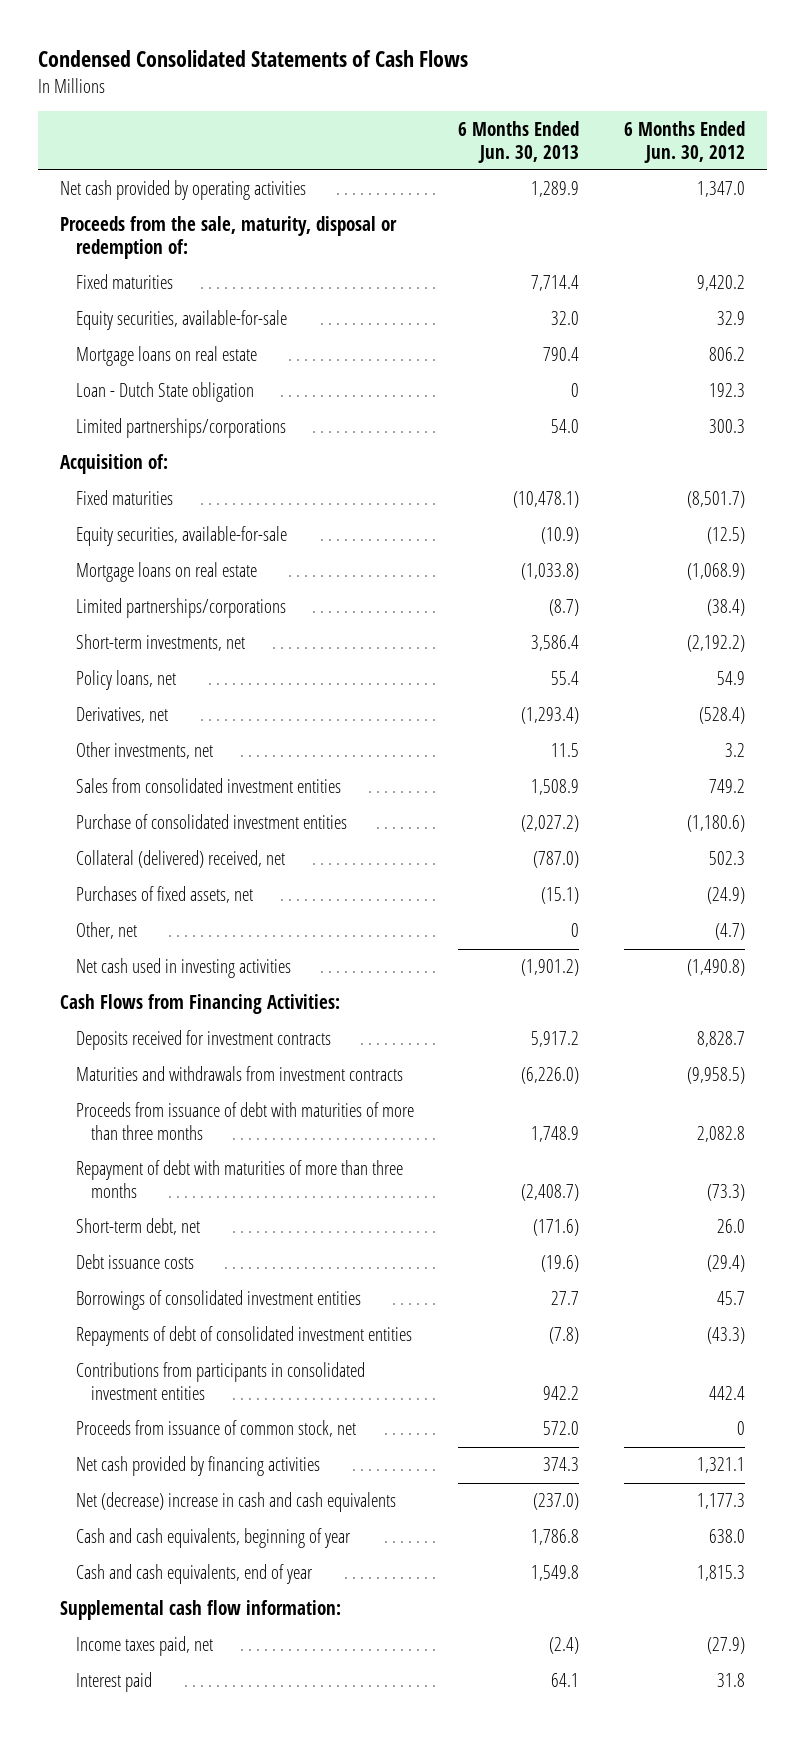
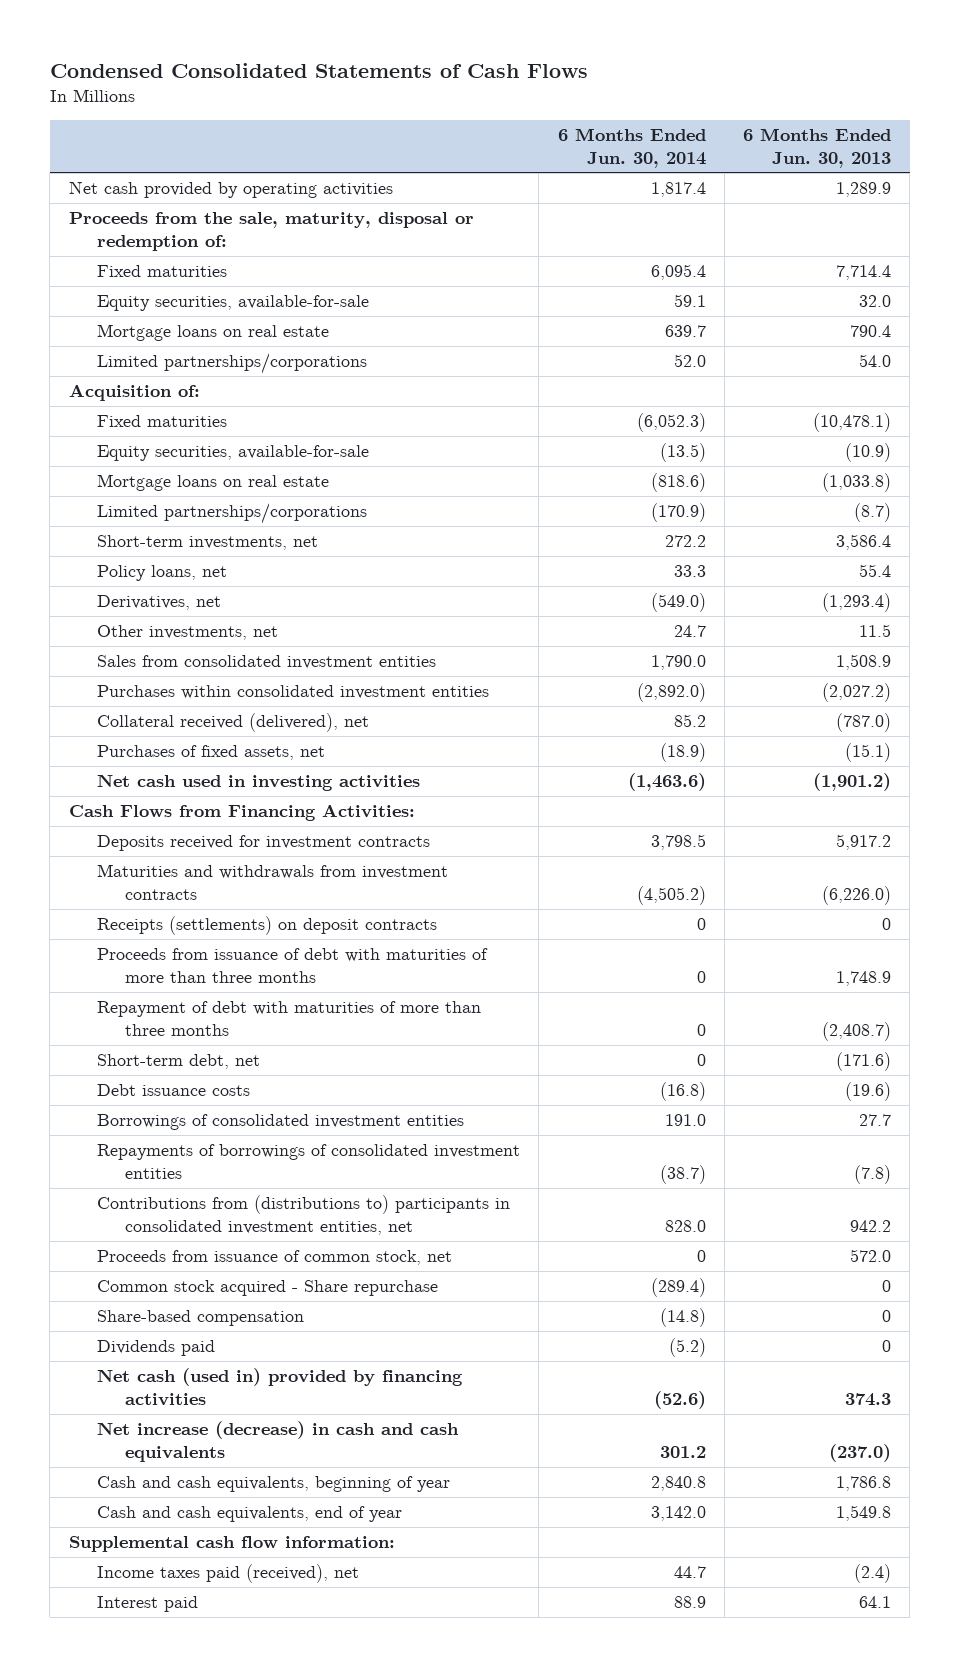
- | 6 Months Ended Jun. 30, 2013 | 6 Months Ended Jun. 30, 2012
+ | 6 Months Ended Jun. 30, 2014 | 6 Months Ended Jun. 30, 2013
- Loan - Dutch State obligation | 0 | 192.3
- Purchase of consolidated investment entities | (2,027.2) | (1,180.6)
- Collateral (delivered) received, net | (787.0) | 502.3
+ Purchases within consolidated investment entities | (2,892.0) | (2,027.2)
+ Collateral received (delivered), net | 85.2 | (787.0)
- Other, net | 0 | (4.7)
+ Receipts (settlements) on deposit contracts | 0 | 0
- Repayments of debt of consolidated investment entities | (7.8) | (43.3)
- Contributions from participants in consolidated investment entities | 942.2 | 442.4
+ Repayments of borrowings of consolidated investment entities | (38.7) | (7.8)
+ Contributions from (distributions to) participants in consolidated investment entities, net | 828.0 | 942.2
- Net cash provided by financing activities | 374.3 | 1,321.1
- Net (decrease) increase in cash and cash equivalents | (237.0) | 1,177.3
+ Common stock acquired - Share repurchase | (289.4) | 0
+ Share-based compensation | (14.8) | 0
+ Dividends paid | (5.2) | 0
+ Net cash (used in) provided by financing activities | (52.6) | 374.3
+ Net increase (decrease) in cash and cash equivalents | 301.2 | (237.0)
- Income taxes paid, net | (2.4) | (27.9)
+ Income taxes paid (received), net | 44.7 | (2.4)

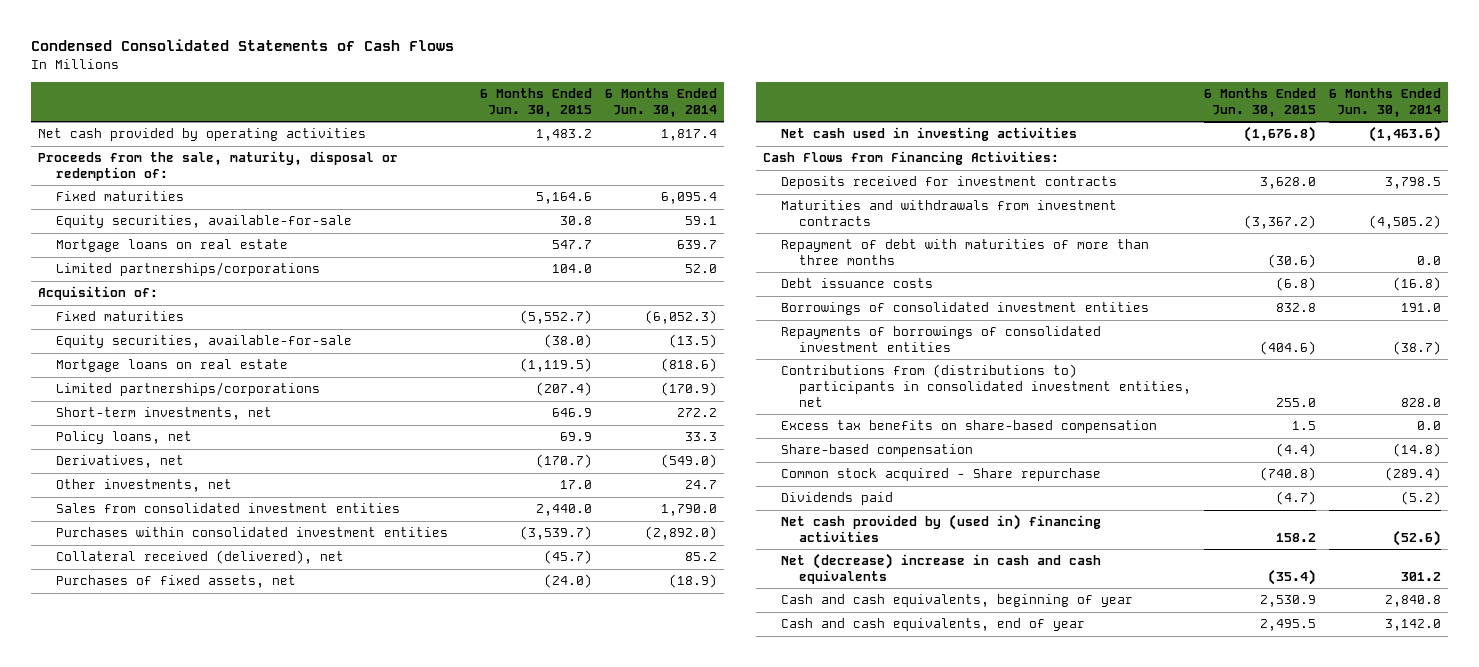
- | 6 Months Ended Jun. 30, 2014 | 6 Months Ended Jun. 30, 2013
+ | 6 Months Ended Jun. 30, 2015 | 6 Months Ended Jun. 30, 2014
- Receipts (settlements) on deposit contracts | 0 | 0
- Proceeds from issuance of debt with maturities of more than three months | 0 | 1,748.9
- Repayment of debt with maturities of more than three months | 0 | (2,408.7)
- Short-term debt, net | 0 | (171.6)
+ Repayment of debt with maturities of more than three months | (30.6) | 0.0
- Proceeds from issuance of common stock, net | 0 | 572.0
+ Excess tax benefits on share-based compensation | 1.5 | 0.0
moved down: Common stock acquired - Share repurchase | (740.8) | (289.4)
- Net cash (used in) provided by financing activities | (52.6) | 374.3
- Net increase (decrease) in cash and cash equivalents | 301.2 | (237.0)
+ Net cash provided by (used in) financing activities | 158.2 | (52.6)
+ Net (decrease) increase in cash and cash equivalents | (35.4) | 301.2
- Supplemental cash flow information:
- Income taxes paid (received), net | 44.7 | (2.4)
- Interest paid | 88.9 | 64.1

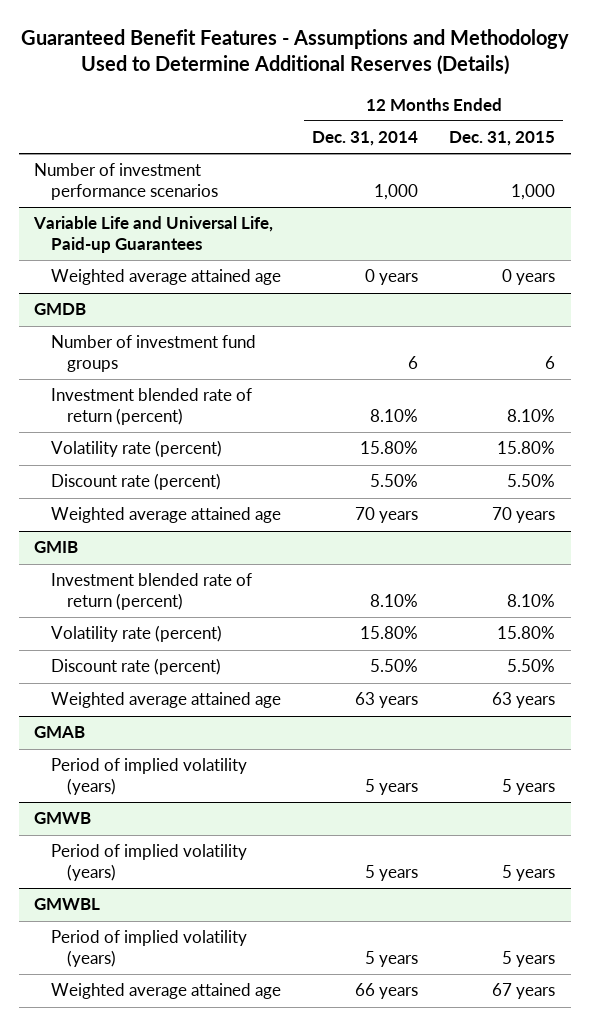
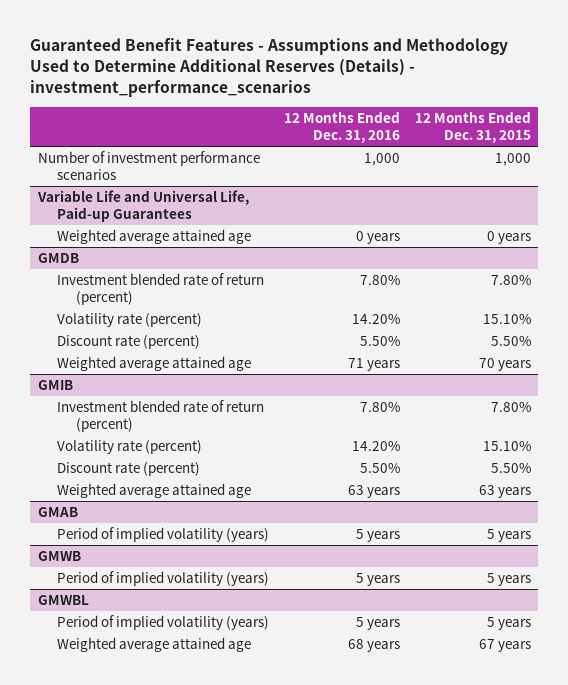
- Guaranteed Benefit Features - Assumptions and Methodology Used to Determine Additional Reserves (Details)
+ Guaranteed Benefit Features - Assumptions and Methodology Used to Determine Additional Reserves (Details) - investment_performance_scenarios
- | 12 Months Ended Dec. 31, 2014 | 12 Months Ended Dec. 31, 2015
+ | 12 Months Ended Dec. 31, 2016 | 12 Months Ended Dec. 31, 2015
@ GMDB
- Number of investment fund groups | 6 | 6
- Investment blended rate of return (percent) | 8.10% | 8.10%
- Volatility rate (percent) | 15.80% | 15.80%
+ Investment blended rate of return (percent) | 7.80% | 7.80%
+ Volatility rate (percent) | 14.20% | 15.10%
@ GMIB
- Investment blended rate of return (percent) | 8.10% | 8.10%
- Volatility rate (percent) | 15.80% | 15.80%
+ Investment blended rate of return (percent) | 7.80% | 7.80%
+ Volatility rate (percent) | 14.20% | 15.10%

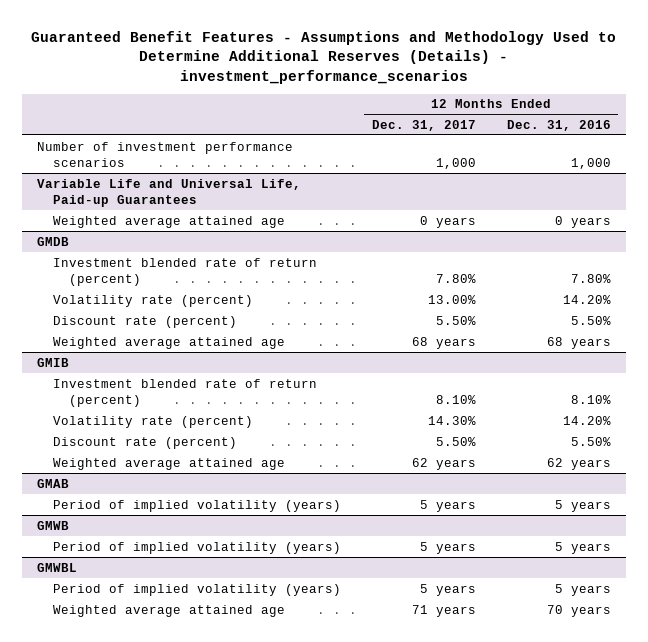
- | 12 Months Ended Dec. 31, 2016 | 12 Months Ended Dec. 31, 2015
+ | 12 Months Ended Dec. 31, 2017 | 12 Months Ended Dec. 31, 2016
@ GMDB
- Weighted average attained age | 71 years | 70 years
+ Weighted average attained age | 68 years | 68 years
@ GMIB
- Investment blended rate of return (percent) | 7.80% | 7.80%
+ Investment blended rate of return (percent) | 8.10% | 8.10%
- Weighted average attained age | 63 years | 63 years
+ Weighted average attained age | 62 years | 62 years
@ GMWBL
- Weighted average attained age | 68 years | 67 years
+ Weighted average attained age | 71 years | 70 years

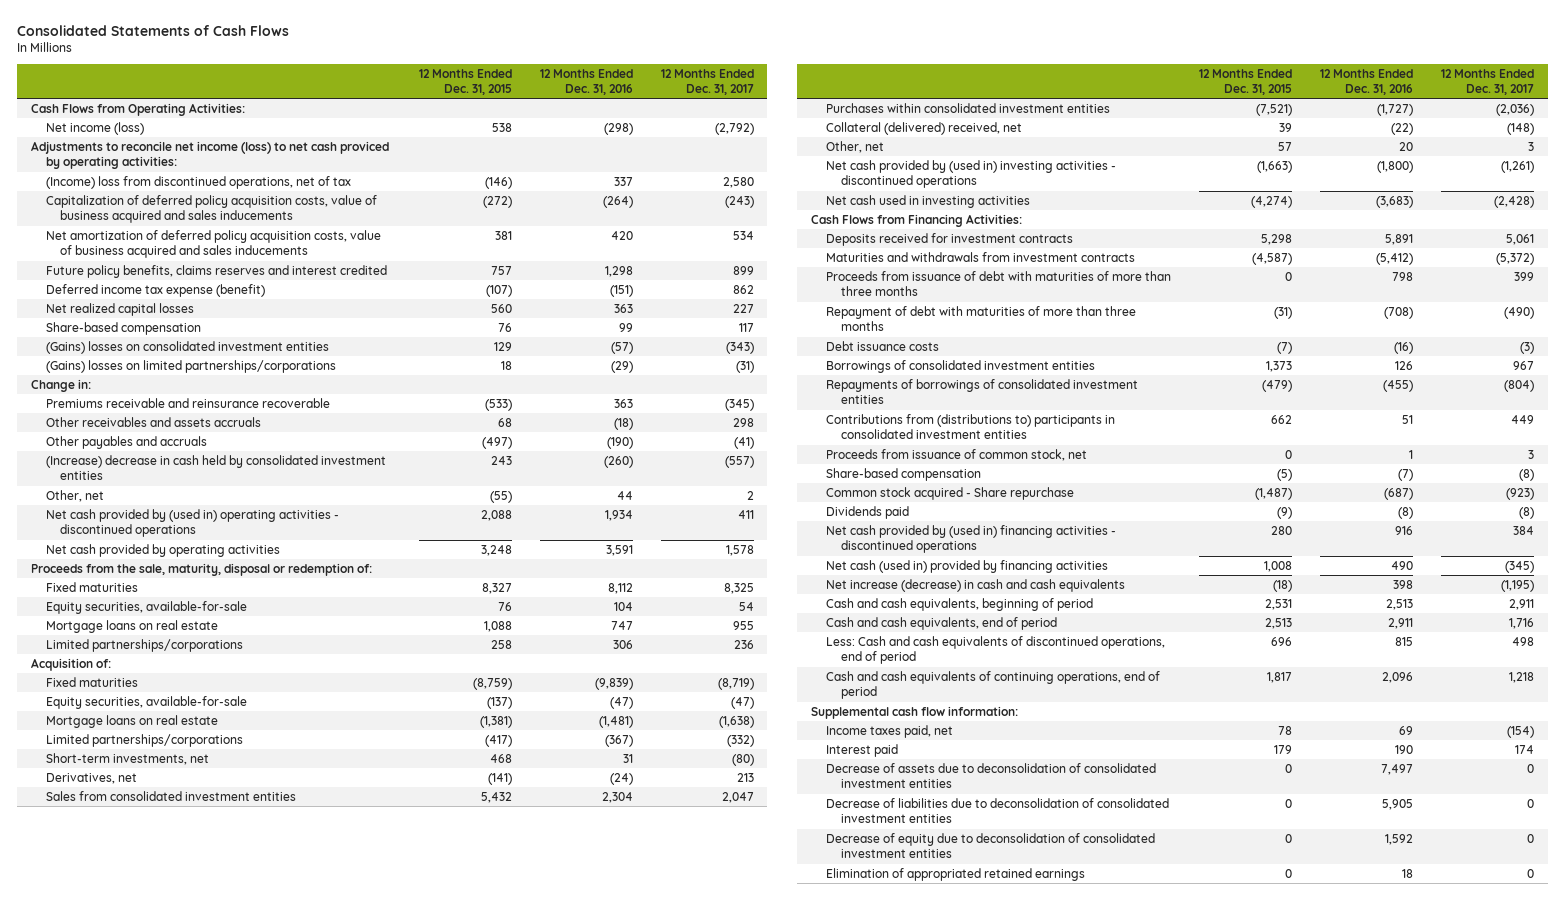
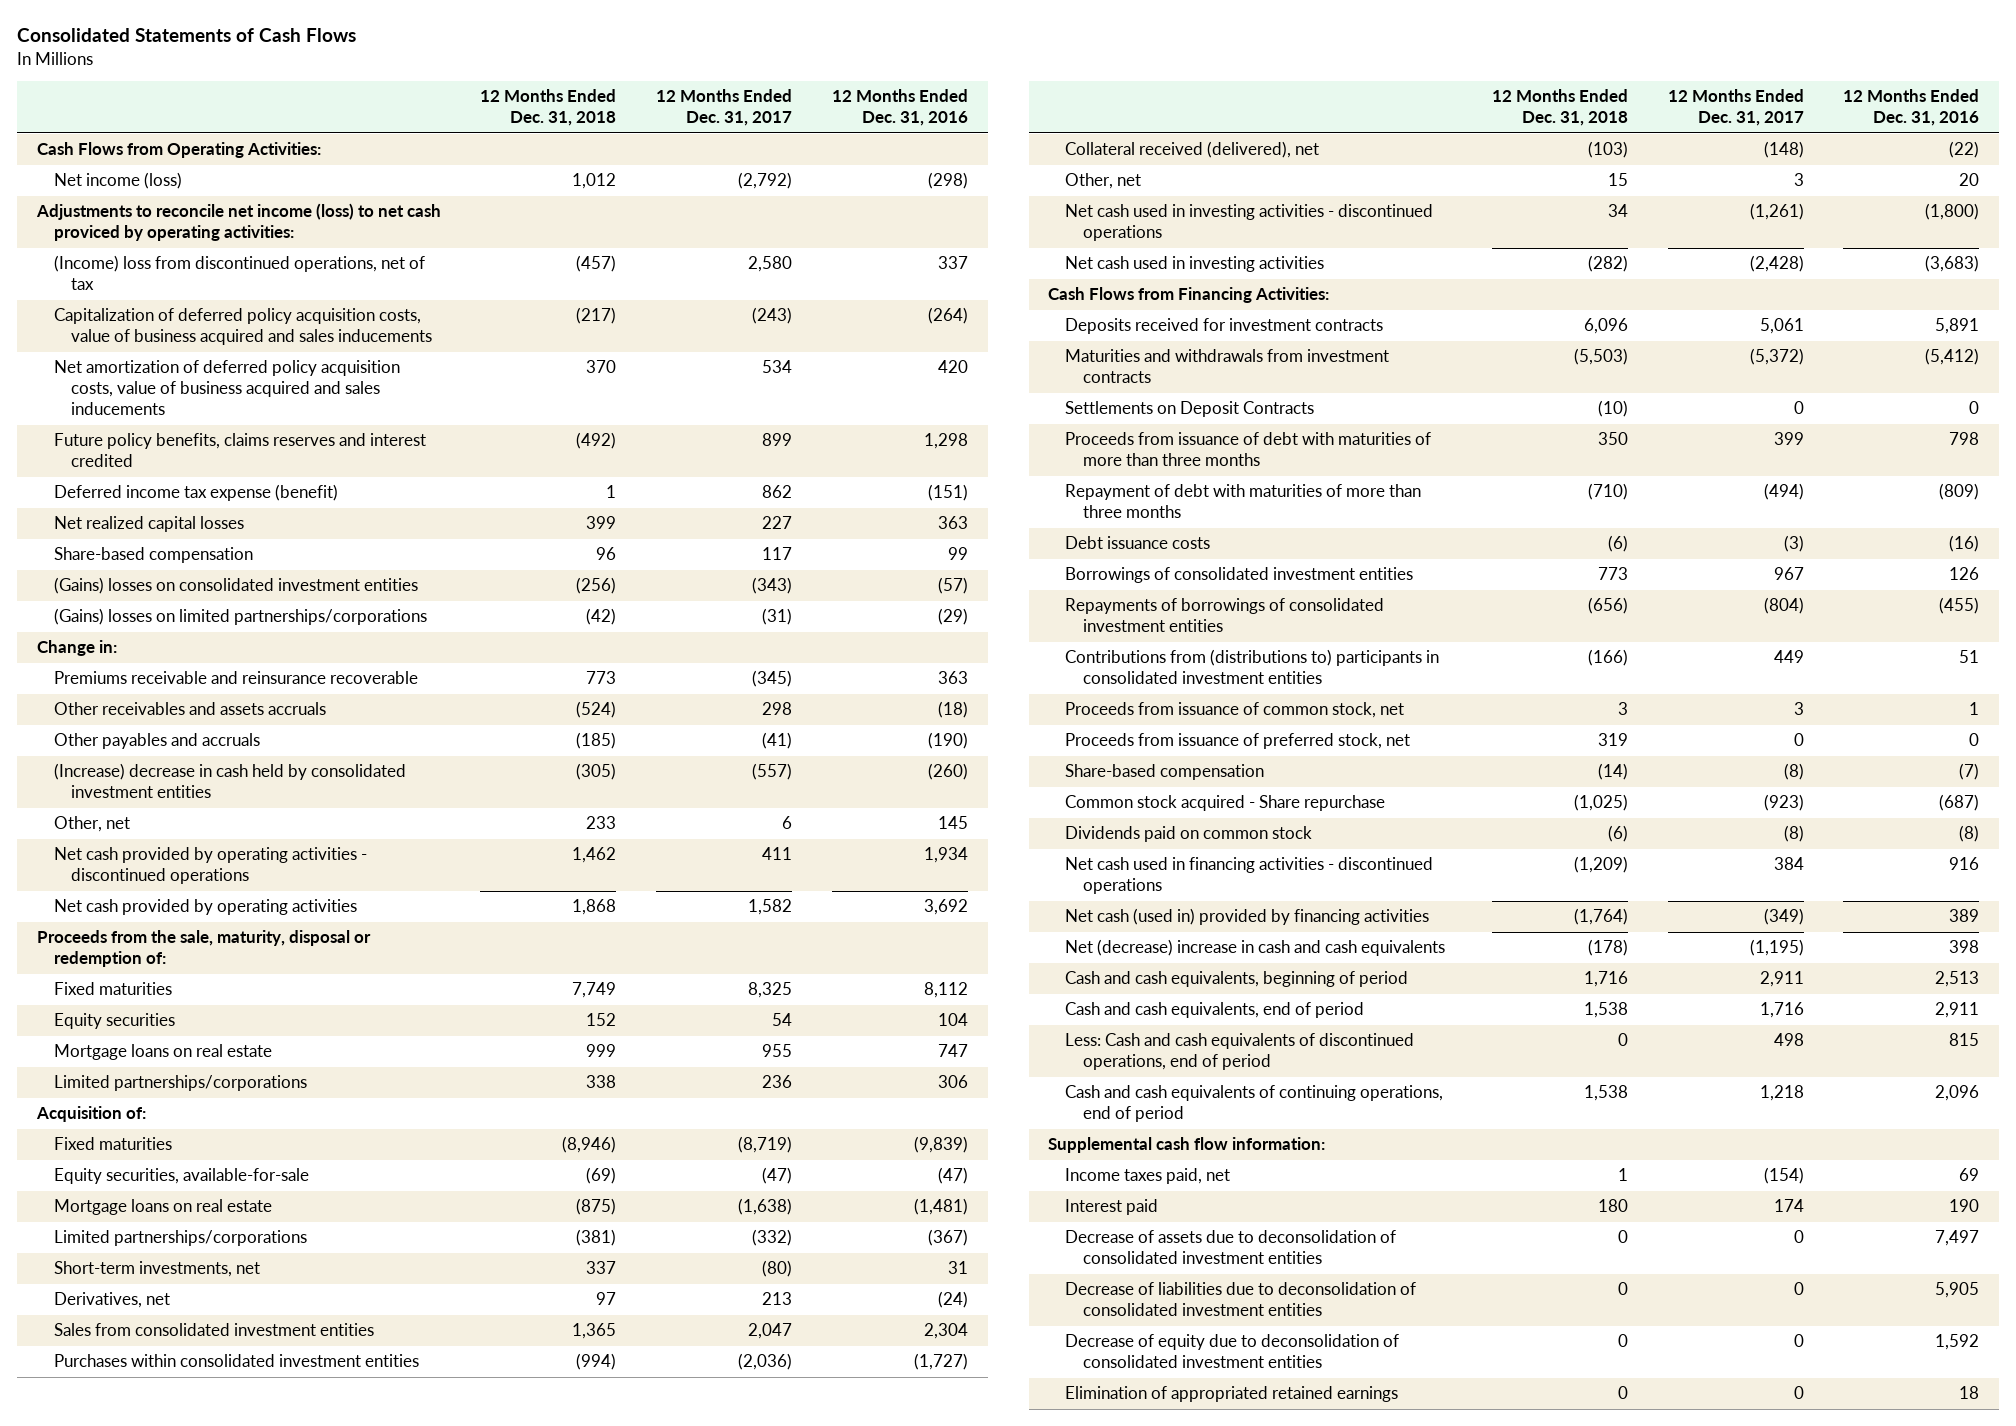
- | 12 Months Ended Dec. 31, 2015 | 12 Months Ended Dec. 31, 2016 | 12 Months Ended Dec. 31, 2017
+ | 12 Months Ended Dec. 31, 2018 | 12 Months Ended Dec. 31, 2017 | 12 Months Ended Dec. 31, 2016
- Other, net | (55) | 44 | 2
- Net cash provided by (used in) operating activities - discontinued operations | 2,088 | 1,934 | 411
- Net cash provided by operating activities | 3,248 | 3,591 | 1,578
+ Other, net | 233 | 6 | 145
+ Net cash provided by operating activities - discontinued operations | 1,462 | 411 | 1,934
+ Net cash provided by operating activities | 1,868 | 1,582 | 3,692
- Equity securities, available-for-sale | 76 | 104 | 54
+ Equity securities | 152 | 54 | 104
- Collateral (delivered) received, net | 39 | (22) | (148)
+ Collateral received (delivered), net | (103) | (148) | (22)
- Net cash provided by (used in) investing activities - discontinued operations | (1,663) | (1,800) | (1,261)
+ Net cash used in investing activities - discontinued operations | 34 | (1,261) | (1,800)
+ Settlements on Deposit Contracts | (10) | 0 | 0
- Repayment of debt with maturities of more than three months | (31) | (708) | (490)
+ Repayment of debt with maturities of more than three months | (710) | (494) | (809)
+ Proceeds from issuance of preferred stock, net | 319 | 0 | 0
- Dividends paid | (9) | (8) | (8)
- Net cash provided by (used in) financing activities - discontinued operations | 280 | 916 | 384
- Net cash (used in) provided by financing activities | 1,008 | 490 | (345)
- Net increase (decrease) in cash and cash equivalents | (18) | 398 | (1,195)
+ Dividends paid on common stock | (6) | (8) | (8)
+ Net cash used in financing activities - discontinued operations | (1,209) | 384 | 916
+ Net cash (used in) provided by financing activities | (1,764) | (349) | 389
+ Net (decrease) increase in cash and cash equivalents | (178) | (1,195) | 398

